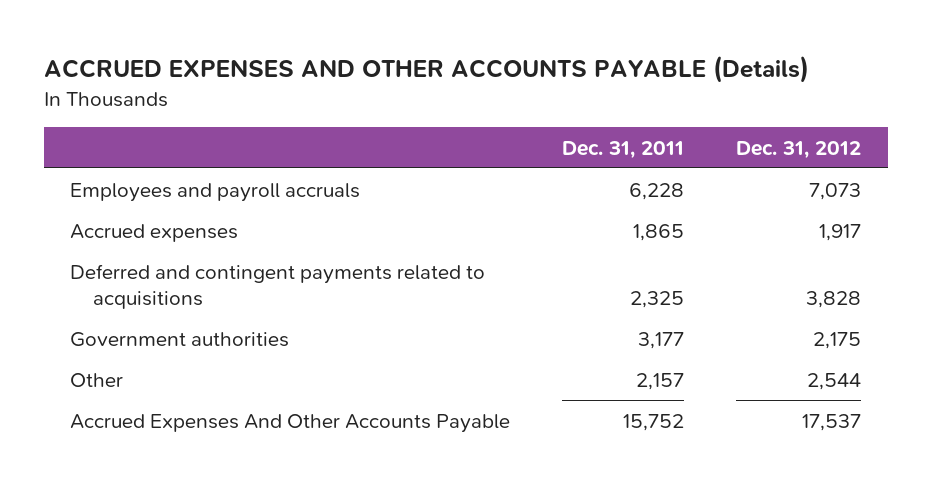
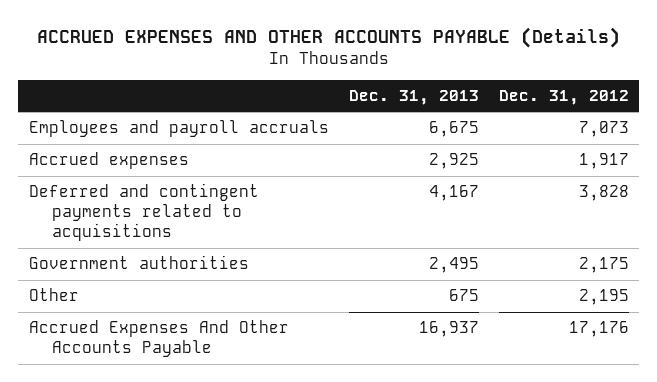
- | Dec. 31, 2011 | Dec. 31, 2012
+ | Dec. 31, 2013 | Dec. 31, 2012
- Other | 2,157 | 2,544
- Accrued Expenses And Other Accounts Payable | 15,752 | 17,537
+ Other | 675 | 2,195
+ Accrued Expenses And Other Accounts Payable | 16,937 | 17,176

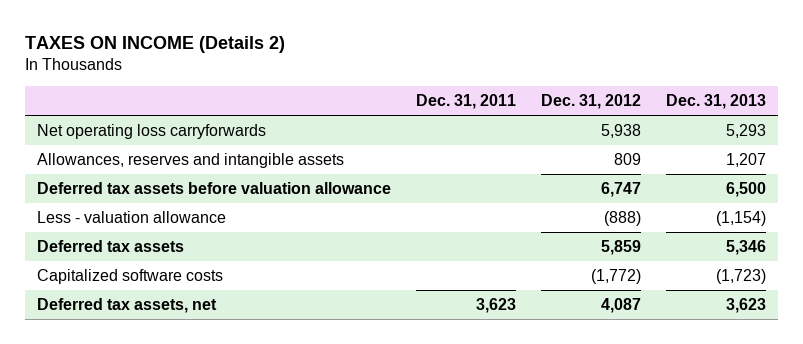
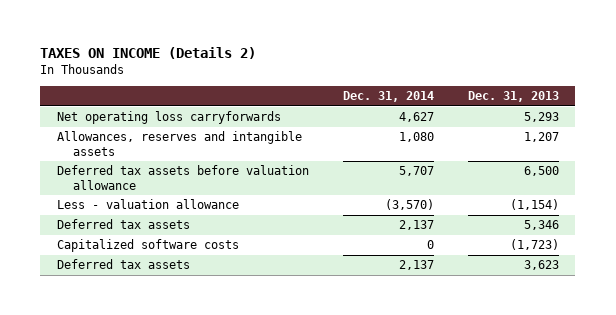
- | Dec. 31, 2011 | Dec. 31, 2012 | Dec. 31, 2013
+ | Dec. 31, 2014 | Dec. 31, 2013
- Deferred tax assets, net | 3,623 | 4,087 | 3,623
+ Deferred tax assets | 2,137 | 3,623

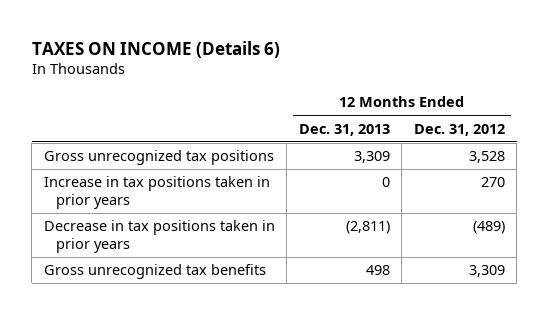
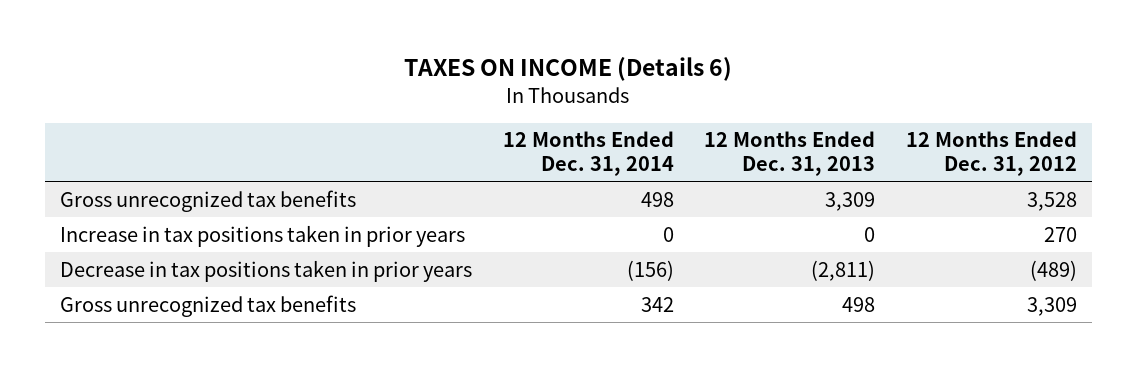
- | 12 Months Ended Dec. 31, 2013 | 12 Months Ended Dec. 31, 2012
+ | 12 Months Ended Dec. 31, 2014 | 12 Months Ended Dec. 31, 2013 | 12 Months Ended Dec. 31, 2012
- Gross unrecognized tax positions | 3,309 | 3,528
+ Gross unrecognized tax benefits | 498 | 3,309 | 3,528

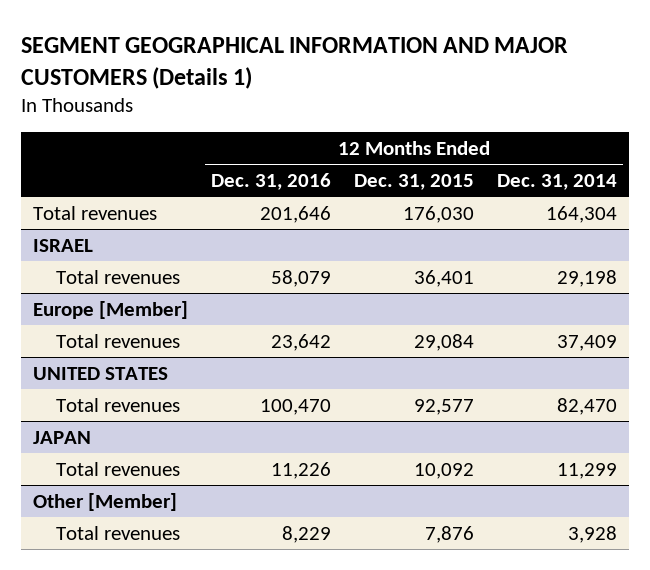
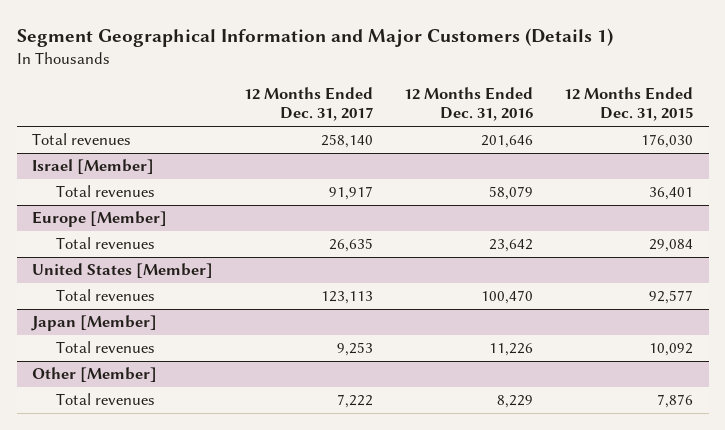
- SEGMENT GEOGRAPHICAL INFORMATION AND MAJOR CUSTOMERS (Details 1)
+ Segment Geographical Information and Major Customers (Details 1)
- | 12 Months Ended Dec. 31, 2016 | 12 Months Ended Dec. 31, 2015 | 12 Months Ended Dec. 31, 2014
+ | 12 Months Ended Dec. 31, 2017 | 12 Months Ended Dec. 31, 2016 | 12 Months Ended Dec. 31, 2015
- ISRAEL
+ Israel [Member]
- UNITED STATES
+ United States [Member]
- JAPAN
+ Japan [Member]

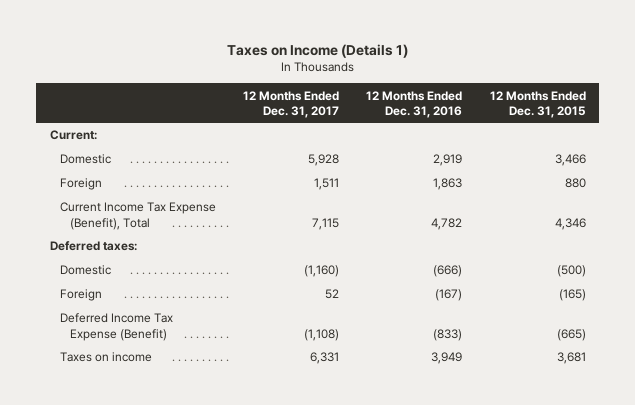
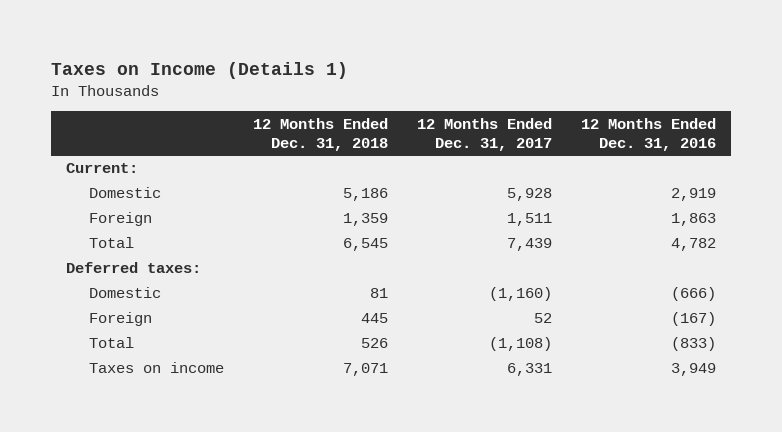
- | 12 Months Ended Dec. 31, 2017 | 12 Months Ended Dec. 31, 2016 | 12 Months Ended Dec. 31, 2015
+ | 12 Months Ended Dec. 31, 2018 | 12 Months Ended Dec. 31, 2017 | 12 Months Ended Dec. 31, 2016
- Current Income Tax Expense (Benefit), Total | 7,115 | 4,782 | 4,346
+ Total | 6,545 | 7,439 | 4,782
- Deferred Income Tax Expense (Benefit) | (1,108) | (833) | (665)
+ Total | 526 | (1,108) | (833)

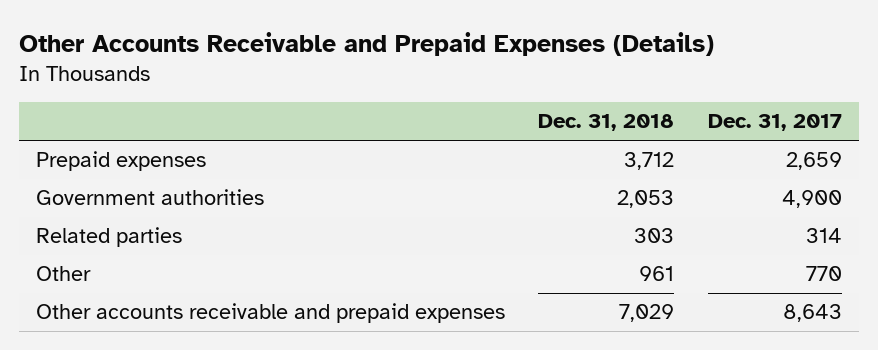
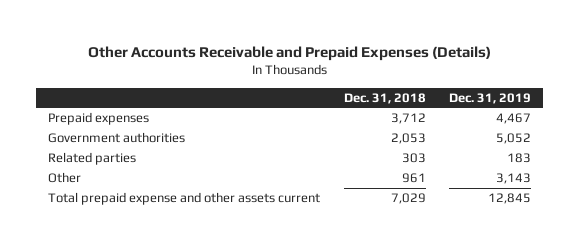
- | Dec. 31, 2018 | Dec. 31, 2017
+ | Dec. 31, 2018 | Dec. 31, 2019
- Other accounts receivable and prepaid expenses | 7,029 | 8,643
+ Total prepaid expense and other assets current | 7,029 | 12,845

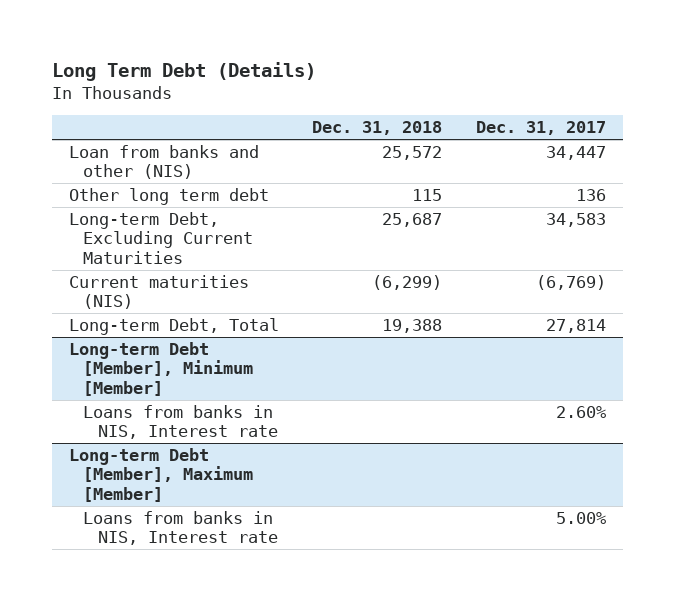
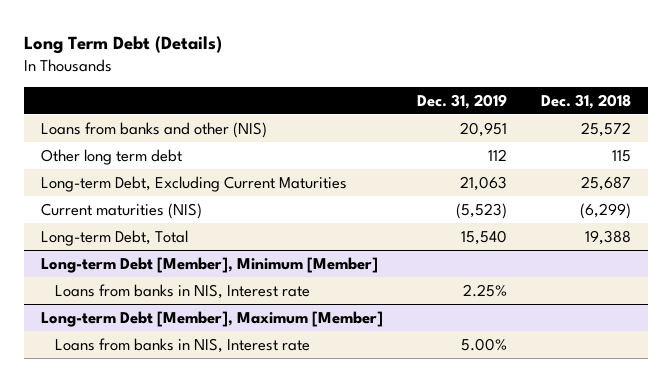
- | Dec. 31, 2018 | Dec. 31, 2017
+ | Dec. 31, 2019 | Dec. 31, 2018
- Loan from banks and other (NIS) | 25,572 | 34,447
+ Loans from banks and other (NIS) | 20,951 | 25,572

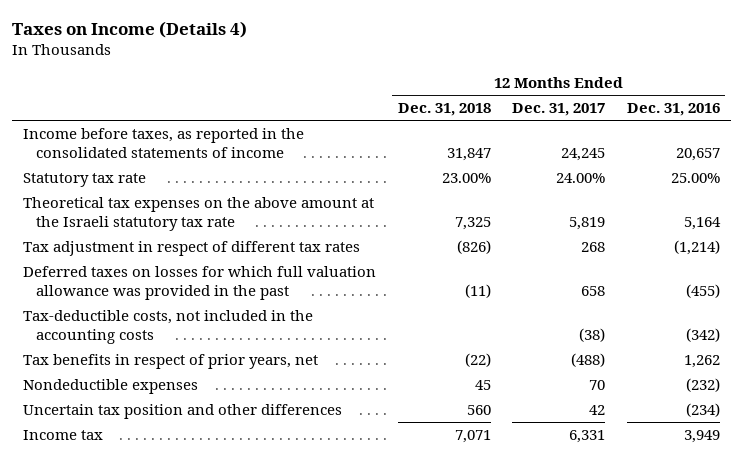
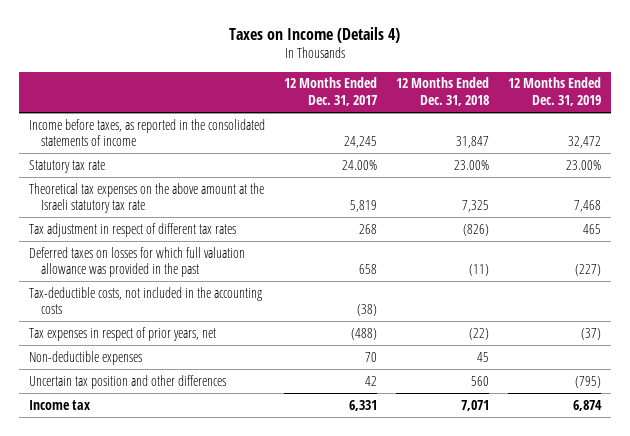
- | 12 Months Ended Dec. 31, 2018 | 12 Months Ended Dec. 31, 2017 | 12 Months Ended Dec. 31, 2016
+ | 12 Months Ended Dec. 31, 2017 | 12 Months Ended Dec. 31, 2018 | 12 Months Ended Dec. 31, 2019
- Tax benefits in respect of prior years, net | (22) | (488) | 1,262
- Nondeductible expenses | 45 | 70 | (232)
+ Tax expenses in respect of prior years, net | (488) | (22) | (37)
+ Non-deductible expenses | 70 | 45 |

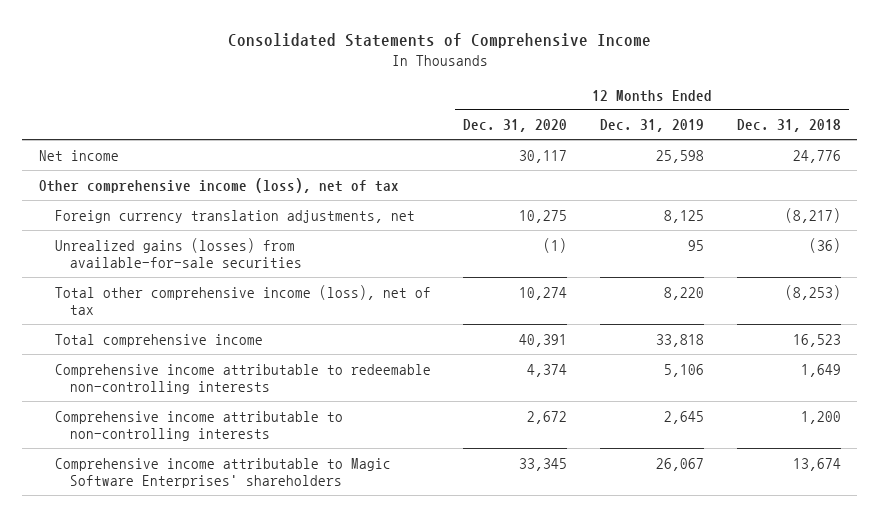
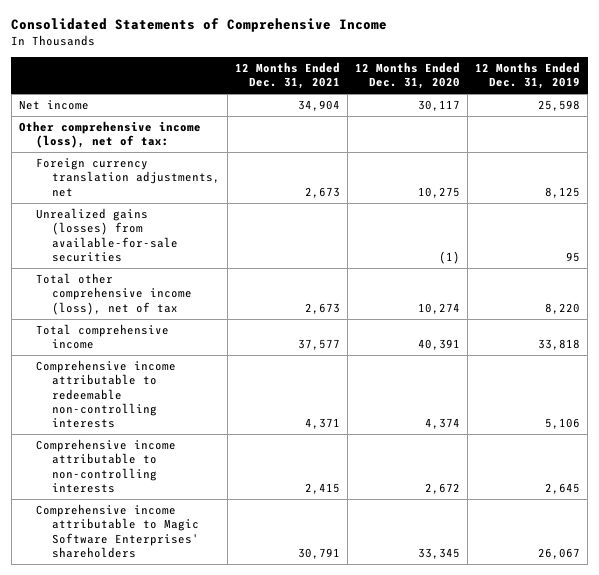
- | 12 Months Ended Dec. 31, 2020 | 12 Months Ended Dec. 31, 2019 | 12 Months Ended Dec. 31, 2018
+ | 12 Months Ended Dec. 31, 2021 | 12 Months Ended Dec. 31, 2020 | 12 Months Ended Dec. 31, 2019
- Other comprehensive income (loss), net of tax
+ Other comprehensive income (loss), net of tax:

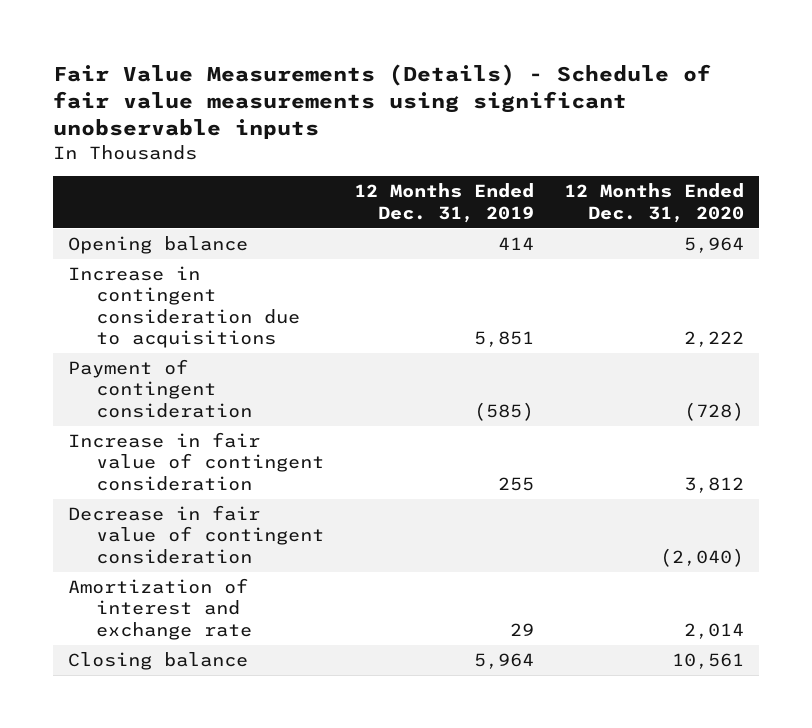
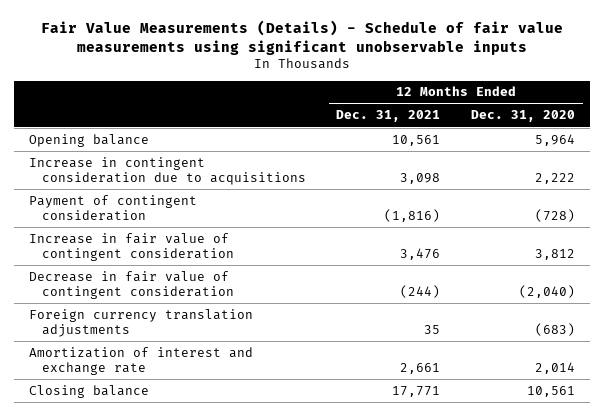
- | 12 Months Ended Dec. 31, 2019 | 12 Months Ended Dec. 31, 2020
+ | 12 Months Ended Dec. 31, 2021 | 12 Months Ended Dec. 31, 2020
+ Foreign currency translation adjustments | 35 | (683)

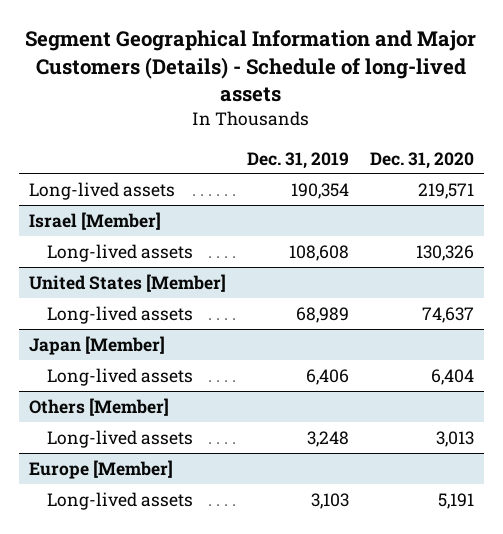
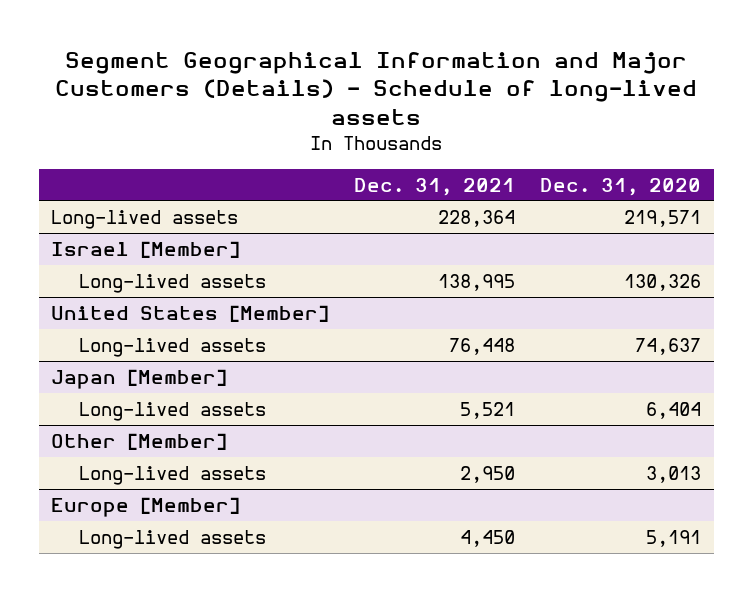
- | Dec. 31, 2019 | Dec. 31, 2020
+ | Dec. 31, 2021 | Dec. 31, 2020
- Others [Member]
+ Other [Member]

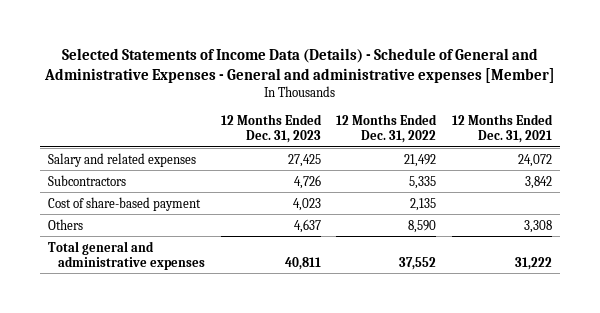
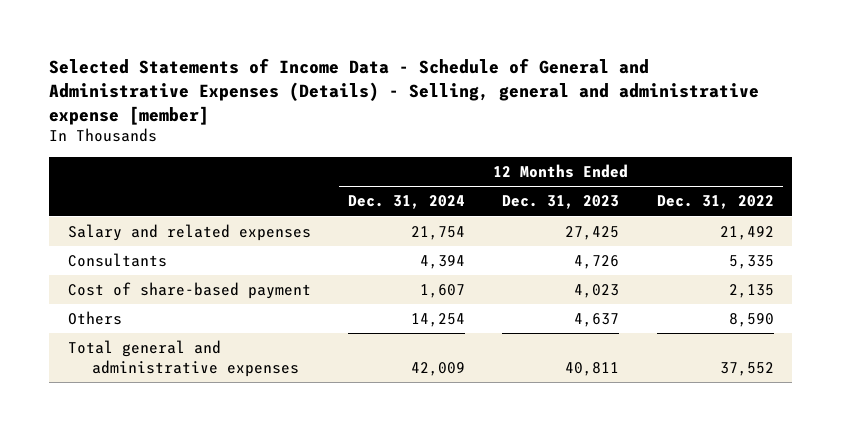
- Selected Statements of Income Data (Details) - Schedule of General and Administrative Expenses - General and administrative expenses [Member]
+ Selected Statements of Income Data - Schedule of General and Administrative Expenses (Details) - Selling, general and administrative expense [member]
- | 12 Months Ended Dec. 31, 2023 | 12 Months Ended Dec. 31, 2022 | 12 Months Ended Dec. 31, 2021
+ | 12 Months Ended Dec. 31, 2024 | 12 Months Ended Dec. 31, 2023 | 12 Months Ended Dec. 31, 2022
- Subcontractors | 4,726 | 5,335 | 3,842
+ Consultants | 4,394 | 4,726 | 5,335

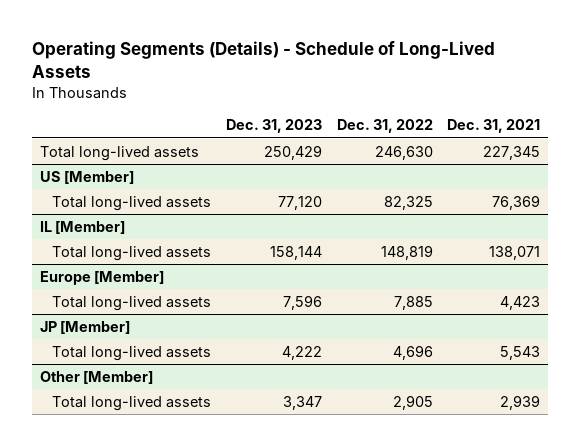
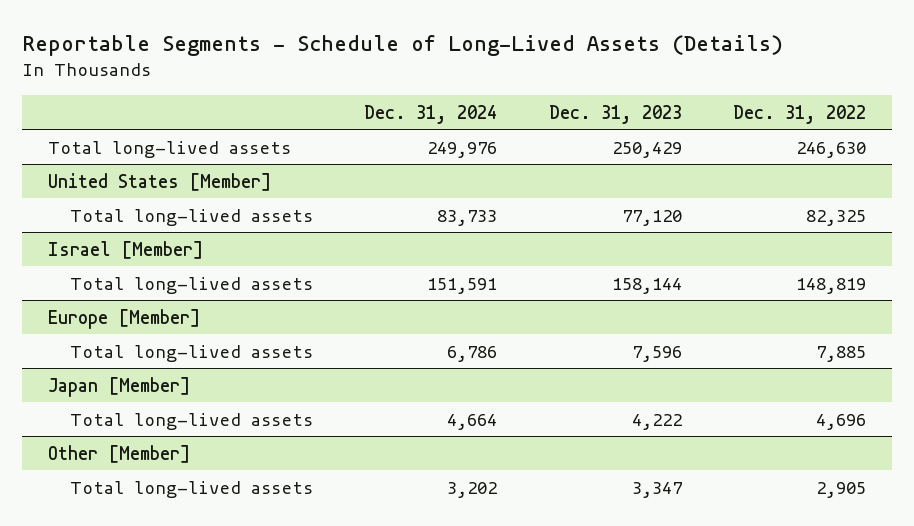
- Operating Segments (Details) - Schedule of Long-Lived Assets
+ Reportable Segments - Schedule of Long-Lived Assets (Details)
- | Dec. 31, 2023 | Dec. 31, 2022 | Dec. 31, 2021
+ | Dec. 31, 2024 | Dec. 31, 2023 | Dec. 31, 2022
- US [Member]
+ United States [Member]
- IL [Member]
+ Israel [Member]
- JP [Member]
+ Japan [Member]

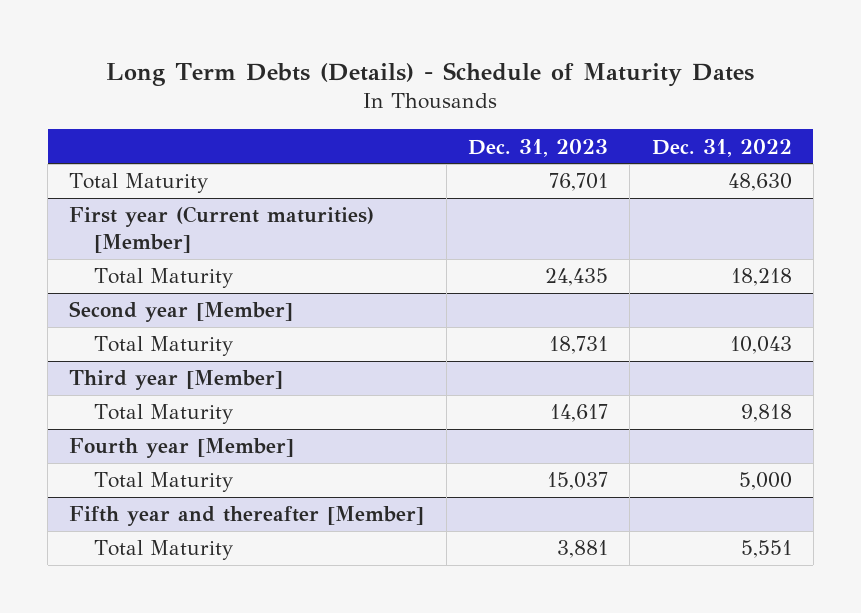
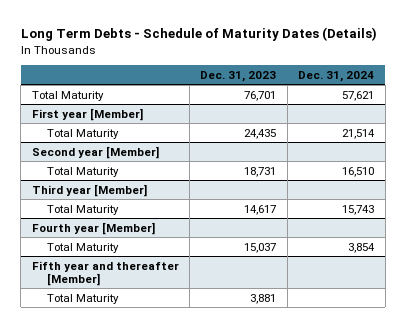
- Long Term Debts (Details) - Schedule of Maturity Dates
+ Long Term Debts - Schedule of Maturity Dates (Details)
- | Dec. 31, 2023 | Dec. 31, 2022
+ | Dec. 31, 2023 | Dec. 31, 2024
- First year (Current maturities) [Member]
+ First year [Member]

